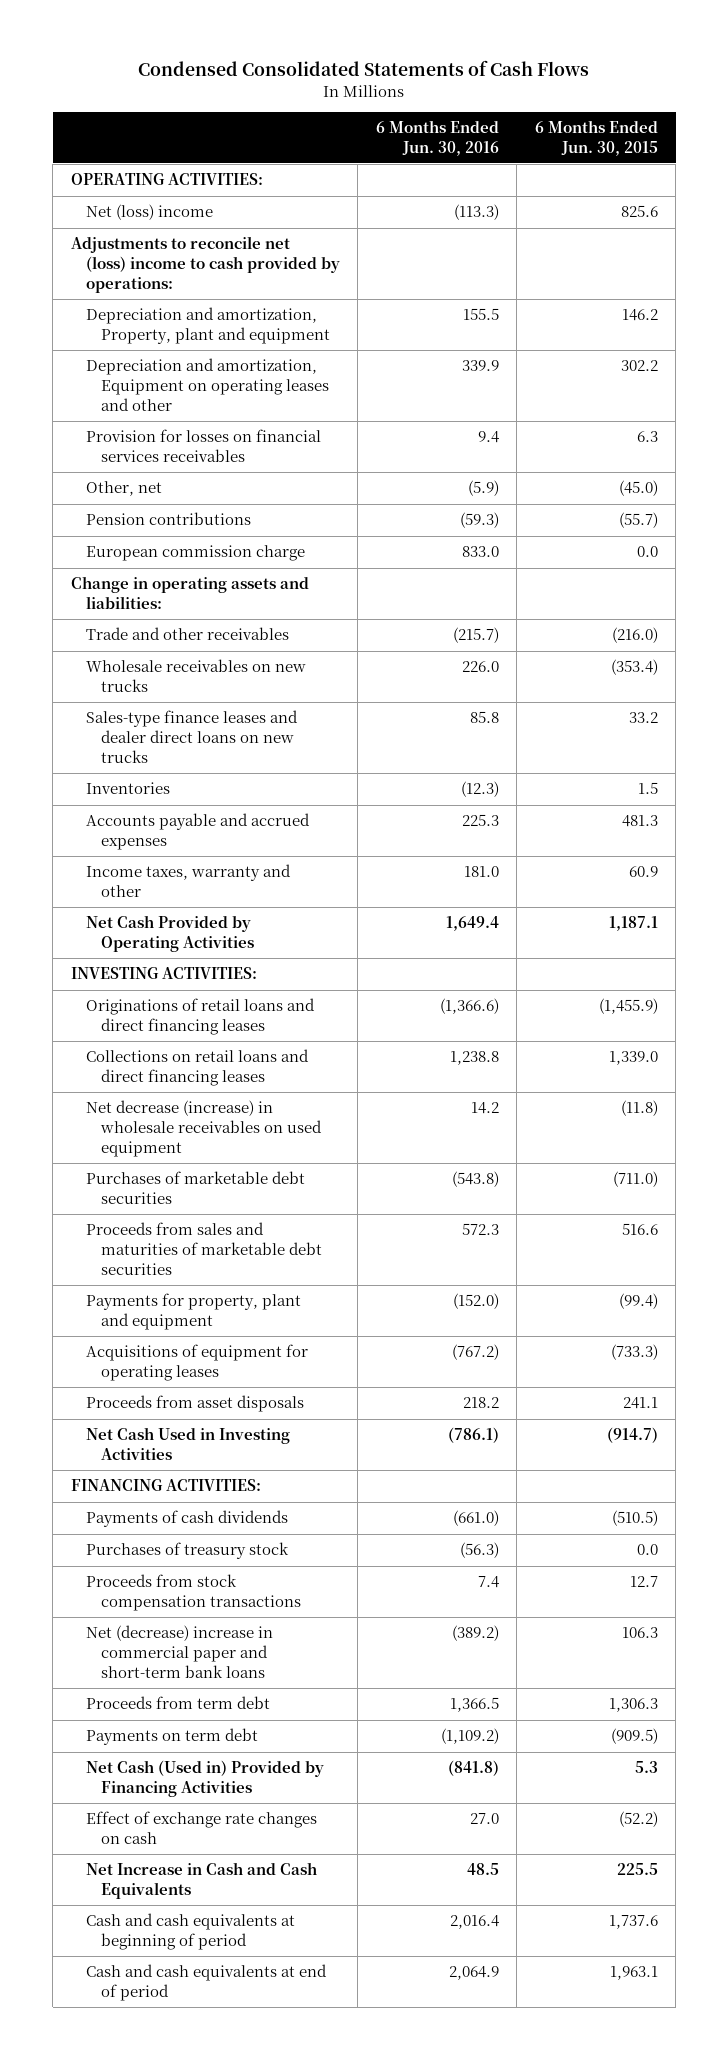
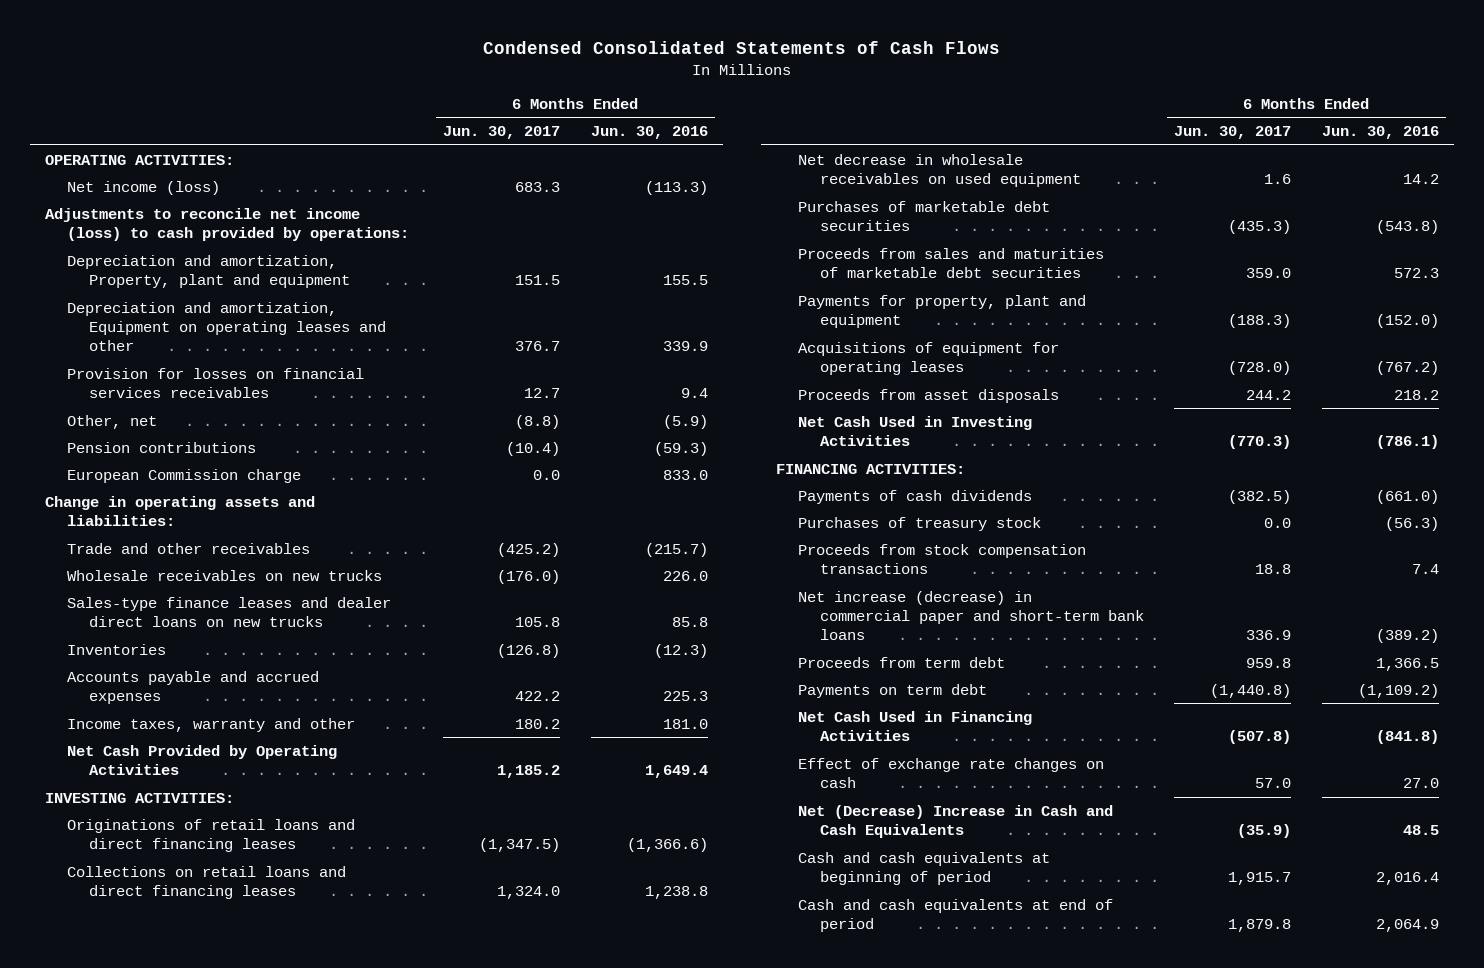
- | 6 Months Ended Jun. 30, 2016 | 6 Months Ended Jun. 30, 2015
+ | 6 Months Ended Jun. 30, 2017 | 6 Months Ended Jun. 30, 2016
- Net (loss) income | (113.3) | 825.6
- Adjustments to reconcile net (loss) income to cash provided by operations:
+ Net income (loss) | 683.3 | (113.3)
+ Adjustments to reconcile net income (loss) to cash provided by operations:
- European commission charge | 833.0 | 0.0
+ European Commission charge | 0.0 | 833.0
- Net decrease (increase) in wholesale receivables on used equipment | 14.2 | (11.8)
+ Net decrease in wholesale receivables on used equipment | 1.6 | 14.2
- Net (decrease) increase in commercial paper and short-term bank loans | (389.2) | 106.3
+ Net increase (decrease) in commercial paper and short-term bank loans | 336.9 | (389.2)
- Net Cash (Used in) Provided by Financing Activities | (841.8) | 5.3
+ Net Cash Used in Financing Activities | (507.8) | (841.8)
- Net Increase in Cash and Cash Equivalents | 48.5 | 225.5
+ Net (Decrease) Increase in Cash and Cash Equivalents | (35.9) | 48.5

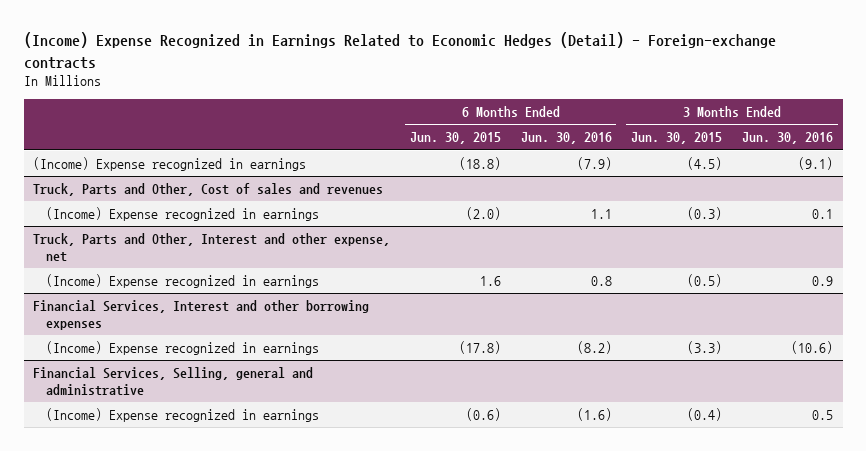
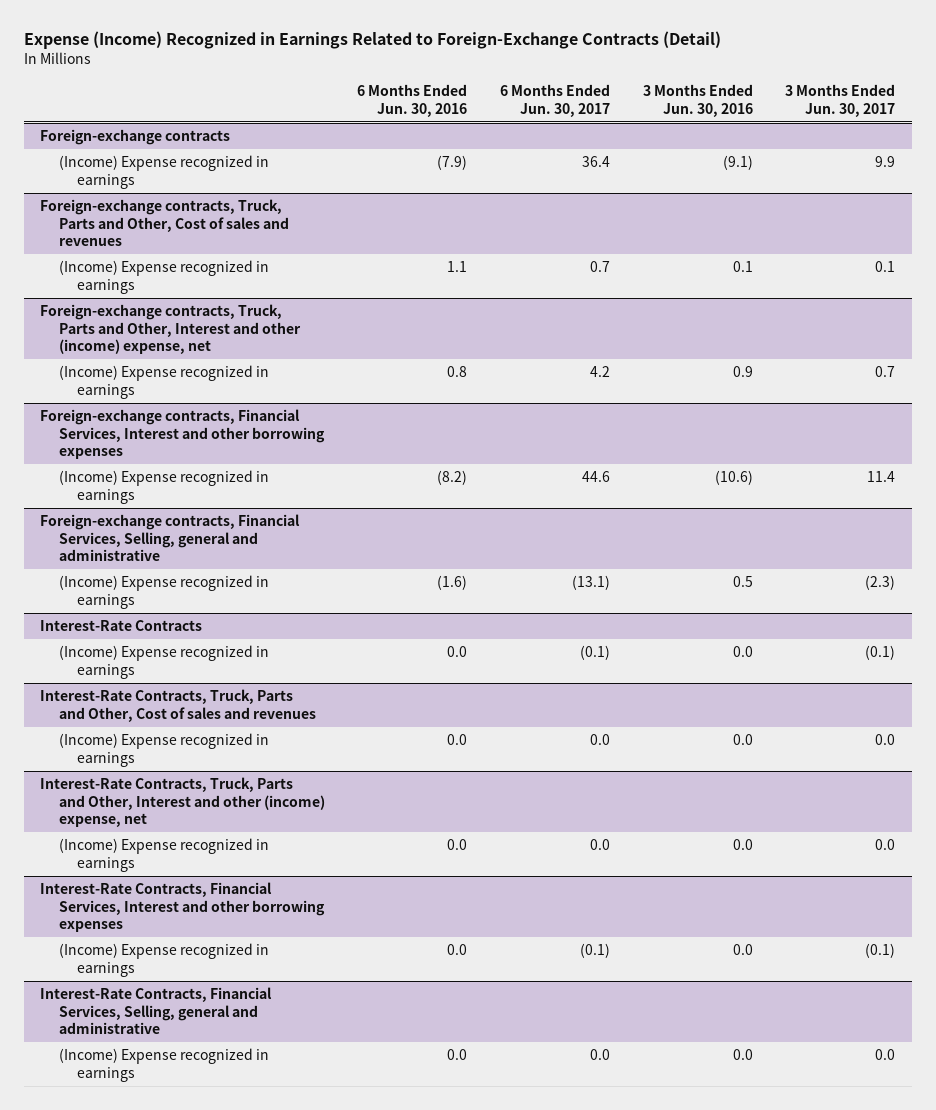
- (Income) Expense Recognized in Earnings Related to Economic Hedges (Detail) - Foreign-exchange contracts
+ Expense (Income) Recognized in Earnings Related to Foreign-Exchange Contracts (Detail)
- | 6 Months Ended Jun. 30, 2015 | 6 Months Ended Jun. 30, 2016 | 3 Months Ended Jun. 30, 2015 | 3 Months Ended Jun. 30, 2016
+ | 6 Months Ended Jun. 30, 2016 | 6 Months Ended Jun. 30, 2017 | 3 Months Ended Jun. 30, 2016 | 3 Months Ended Jun. 30, 2017
+ Foreign-exchange contracts
- Truck, Parts and Other, Cost of sales and revenues
+ Foreign-exchange contracts, Truck, Parts and Other, Cost of sales and revenues
- Truck, Parts and Other, Interest and other expense, net
+ Foreign-exchange contracts, Truck, Parts and Other, Interest and other (income) expense, net
- Financial Services, Interest and other borrowing expenses
+ Foreign-exchange contracts, Financial Services, Interest and other borrowing expenses
- Financial Services, Selling, general and administrative
+ Foreign-exchange contracts, Financial Services, Selling, general and administrative
+ Interest-Rate Contracts
+ (Income) Expense recognized in earnings | 0.0 | (0.1) | 0.0 | (0.1)
+ Interest-Rate Contracts, Truck, Parts and Other, Cost of sales and revenues
+ (Income) Expense recognized in earnings | 0.0 | 0.0 | 0.0 | 0.0
+ Interest-Rate Contracts, Truck, Parts and Other, Interest and other (income) expense, net
+ (Income) Expense recognized in earnings | 0.0 | 0.0 | 0.0 | 0.0
+ Interest-Rate Contracts, Financial Services, Interest and other borrowing expenses
+ (Income) Expense recognized in earnings | 0.0 | (0.1) | 0.0 | (0.1)
+ Interest-Rate Contracts, Financial Services, Selling, general and administrative
+ (Income) Expense recognized in earnings | 0.0 | 0.0 | 0.0 | 0.0

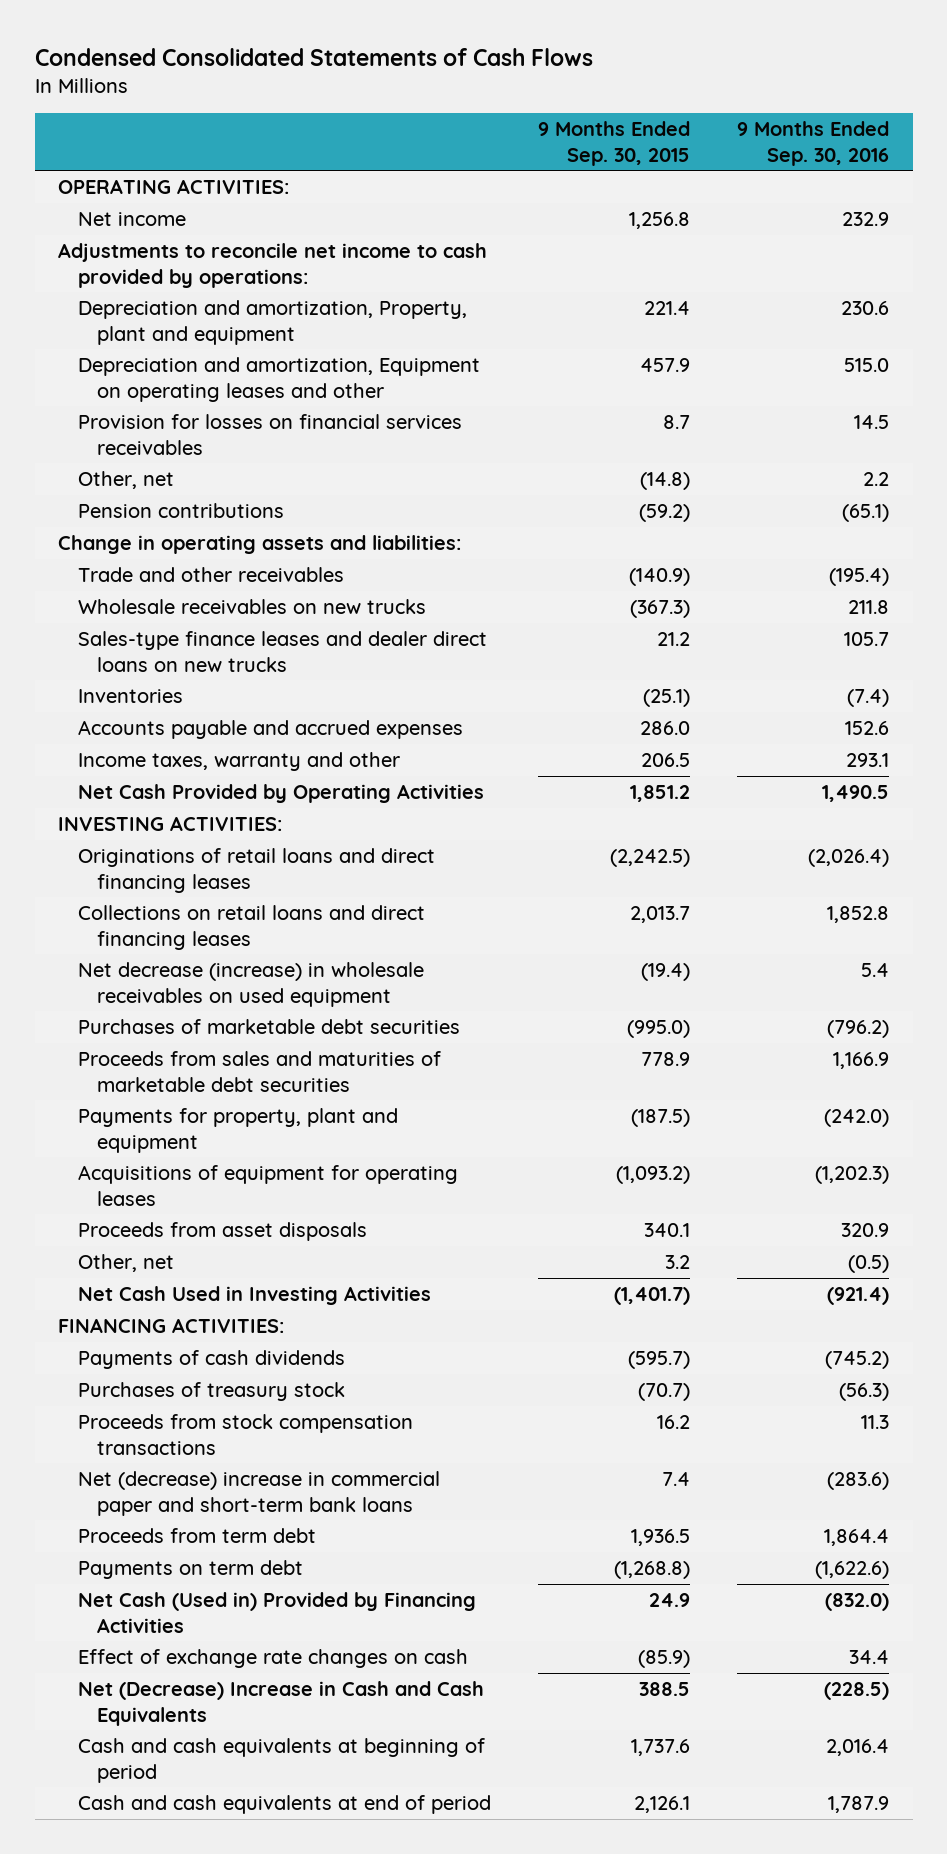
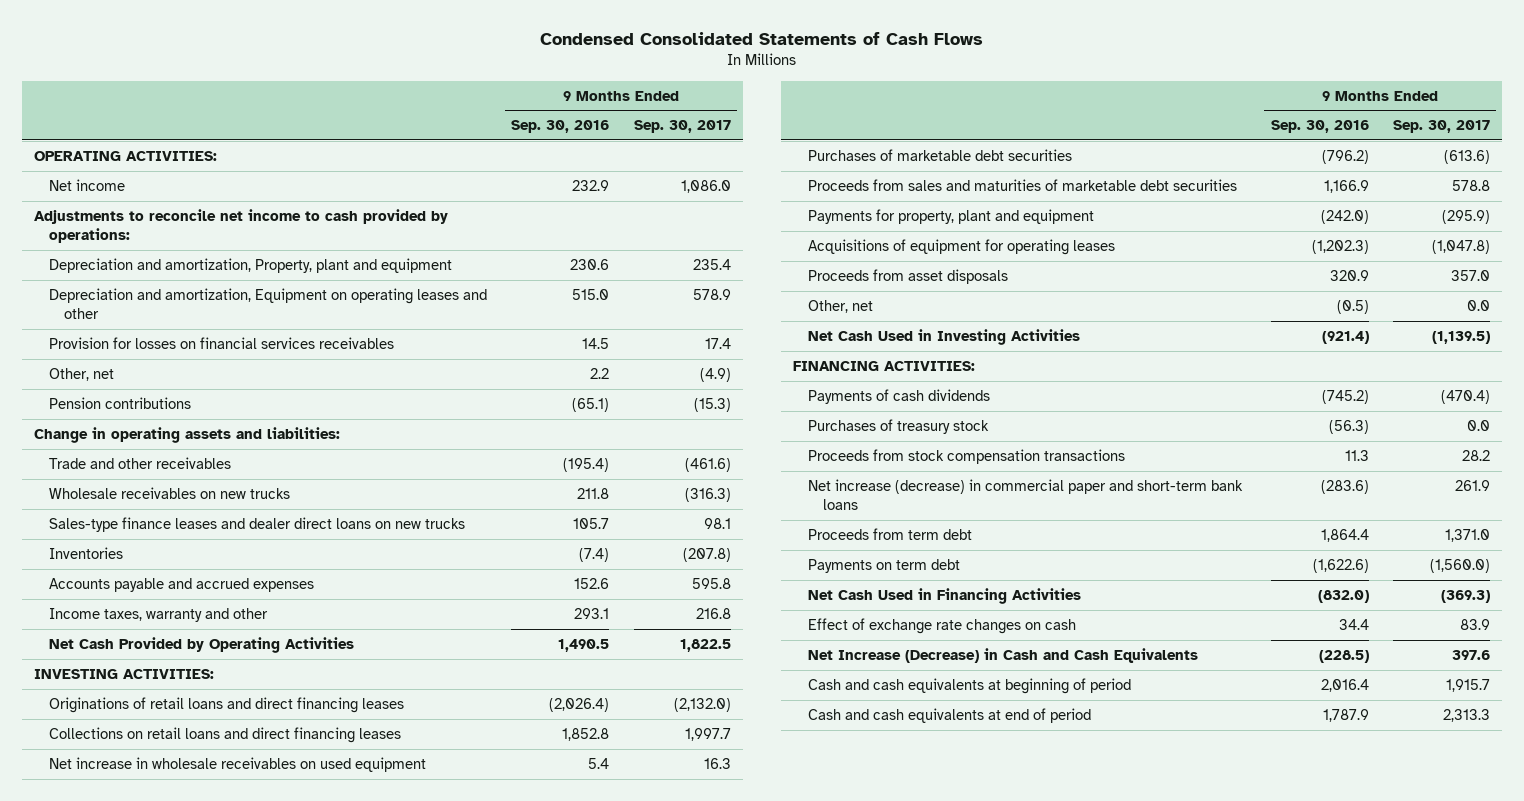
- | 9 Months Ended Sep. 30, 2015 | 9 Months Ended Sep. 30, 2016
+ | 9 Months Ended Sep. 30, 2016 | 9 Months Ended Sep. 30, 2017
- Net decrease (increase) in wholesale receivables on used equipment | (19.4) | 5.4
+ Net increase in wholesale receivables on used equipment | 5.4 | 16.3
- Net (decrease) increase in commercial paper and short-term bank loans | 7.4 | (283.6)
+ Net increase (decrease) in commercial paper and short-term bank loans | (283.6) | 261.9
- Net Cash (Used in) Provided by Financing Activities | 24.9 | (832.0)
+ Net Cash Used in Financing Activities | (832.0) | (369.3)
- Net (Decrease) Increase in Cash and Cash Equivalents | 388.5 | (228.5)
+ Net Increase (Decrease) in Cash and Cash Equivalents | (228.5) | 397.6

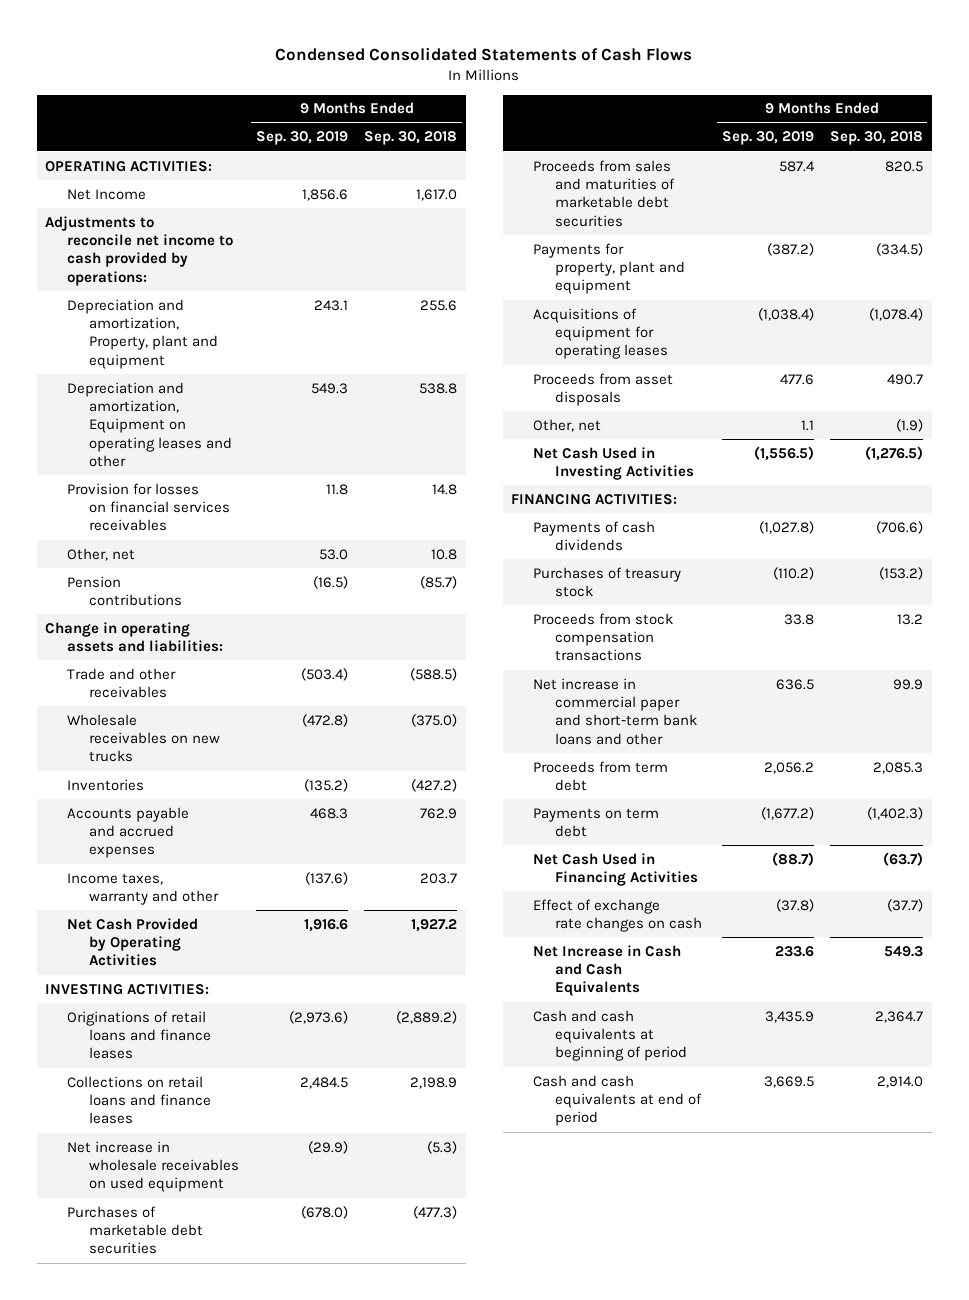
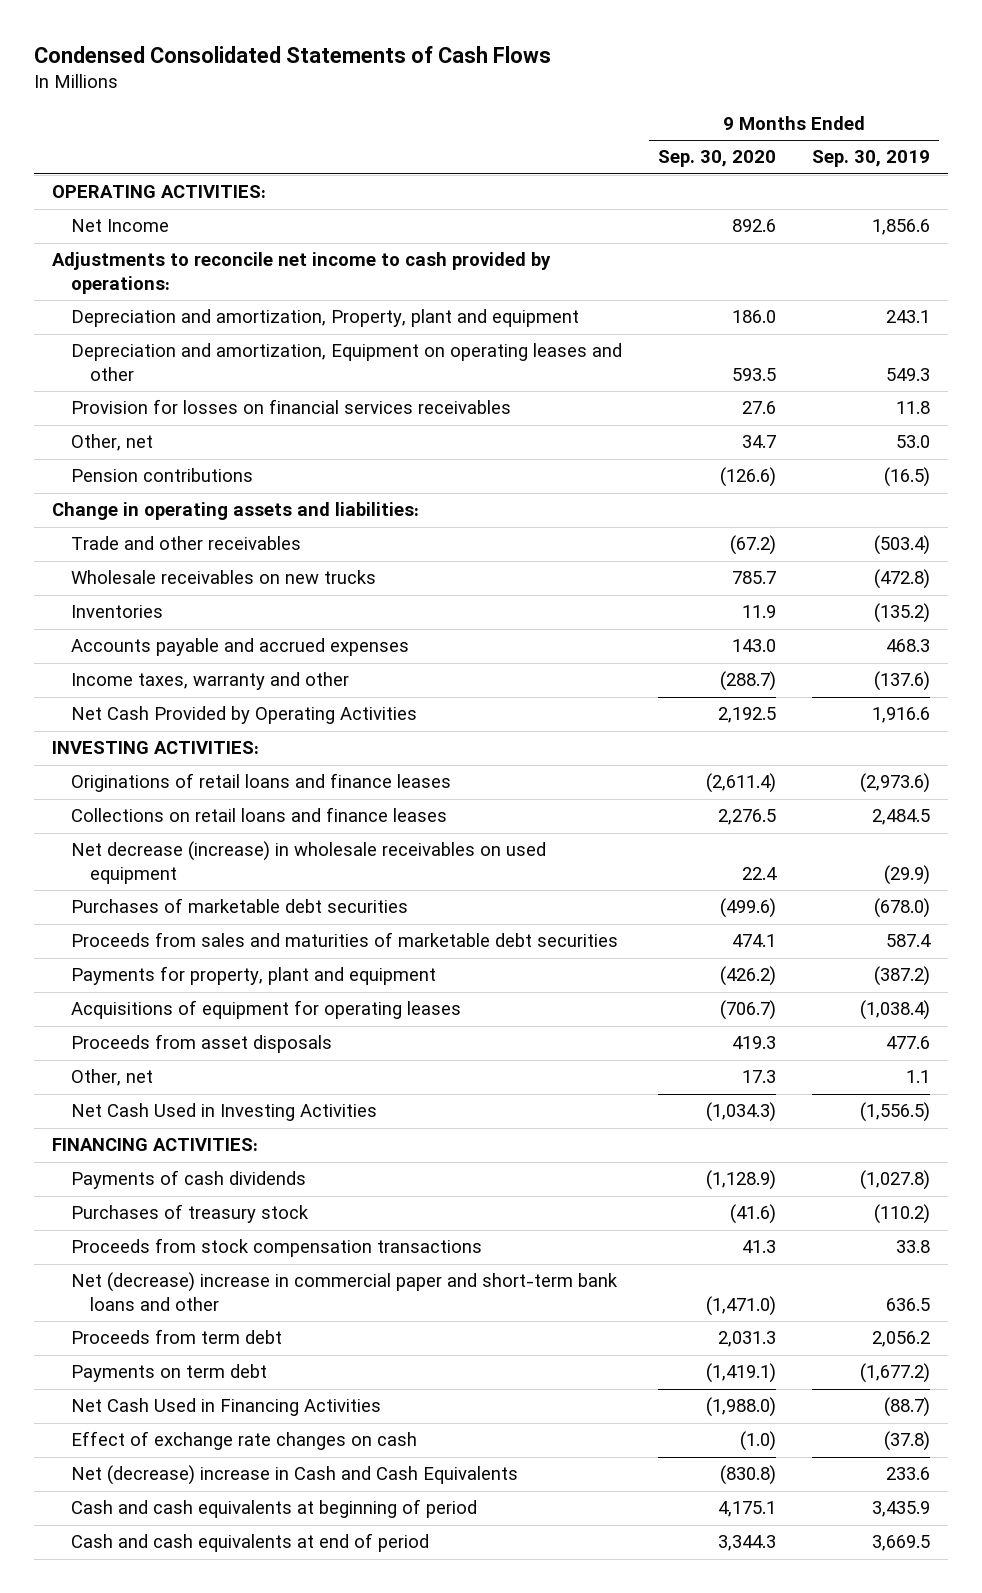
- | 9 Months Ended Sep. 30, 2019 | 9 Months Ended Sep. 30, 2018
+ | 9 Months Ended Sep. 30, 2020 | 9 Months Ended Sep. 30, 2019
- Net increase in wholesale receivables on used equipment | (29.9) | (5.3)
+ Net decrease (increase) in wholesale receivables on used equipment | 22.4 | (29.9)
- Net increase in commercial paper and short-term bank loans and other | 636.5 | 99.9
+ Net (decrease) increase in commercial paper and short-term bank loans and other | (1,471.0) | 636.5
- Net Increase in Cash and Cash Equivalents | 233.6 | 549.3
+ Net (decrease) increase in Cash and Cash Equivalents | (830.8) | 233.6

